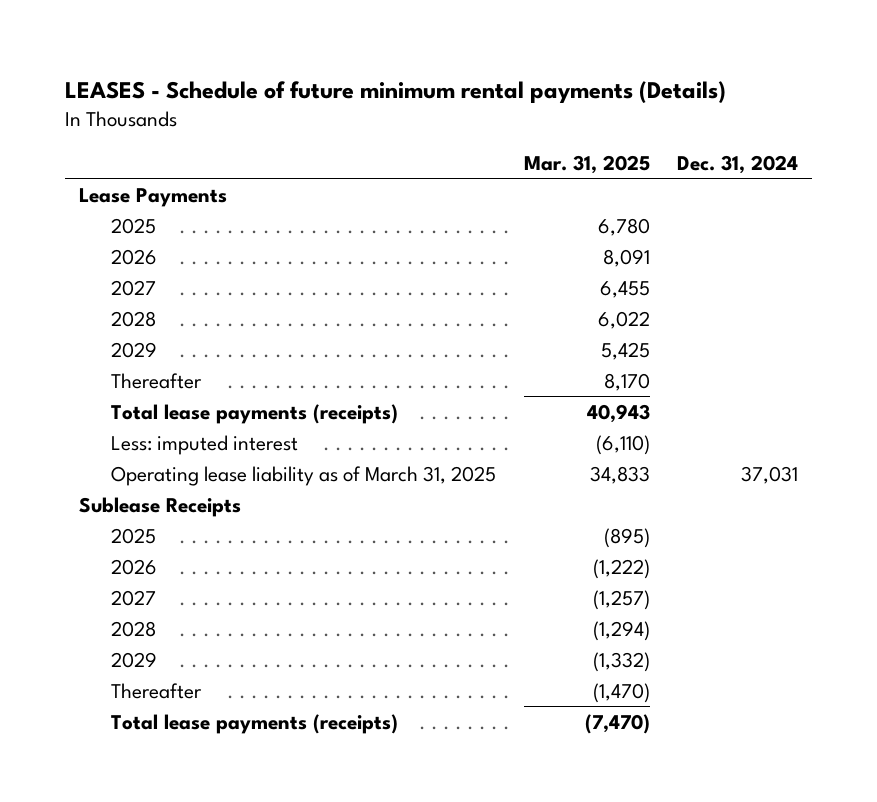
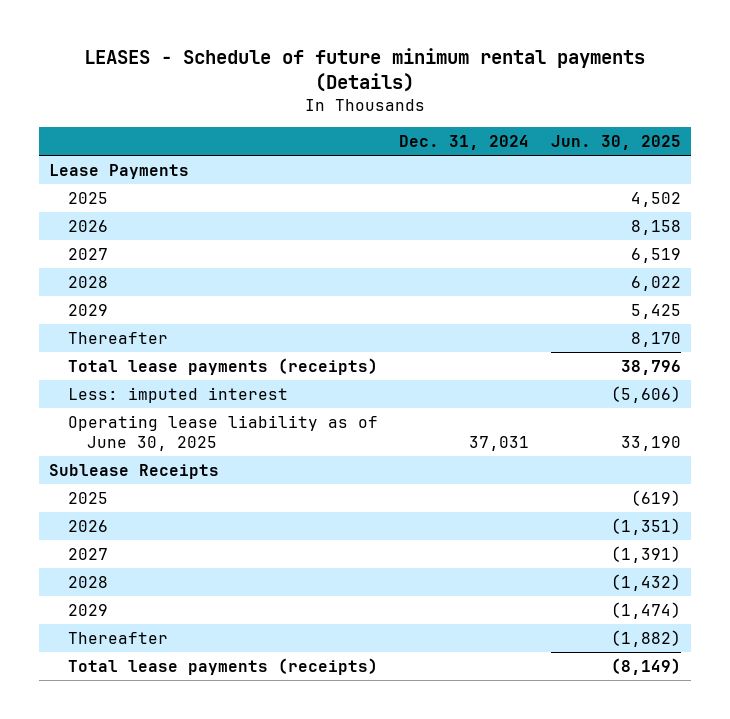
- | Mar. 31, 2025 | Dec. 31, 2024
+ | Dec. 31, 2024 | Jun. 30, 2025
- Operating lease liability as of March 31, 2025 | 34,833 | 37,031
+ Operating lease liability as of June 30, 2025 | 37,031 | 33,190

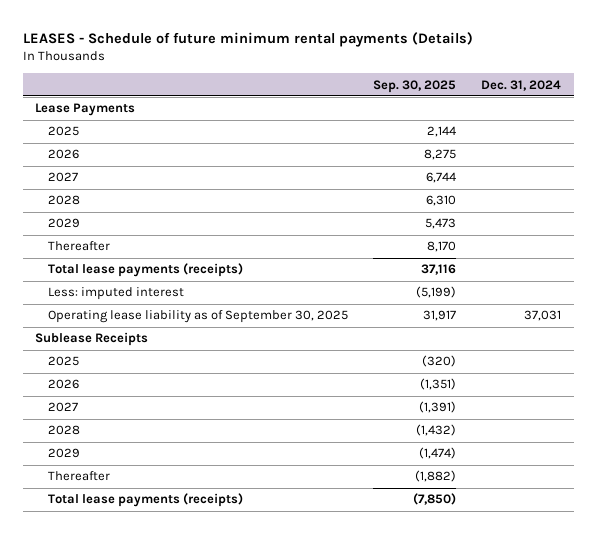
- | Dec. 31, 2024 | Jun. 30, 2025
+ | Sep. 30, 2025 | Dec. 31, 2024
- Operating lease liability as of June 30, 2025 | 37,031 | 33,190
+ Operating lease liability as of September 30, 2025 | 31,917 | 37,031

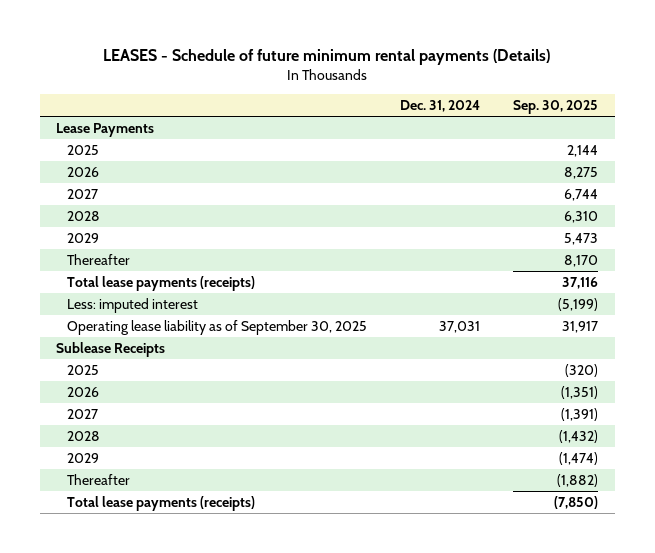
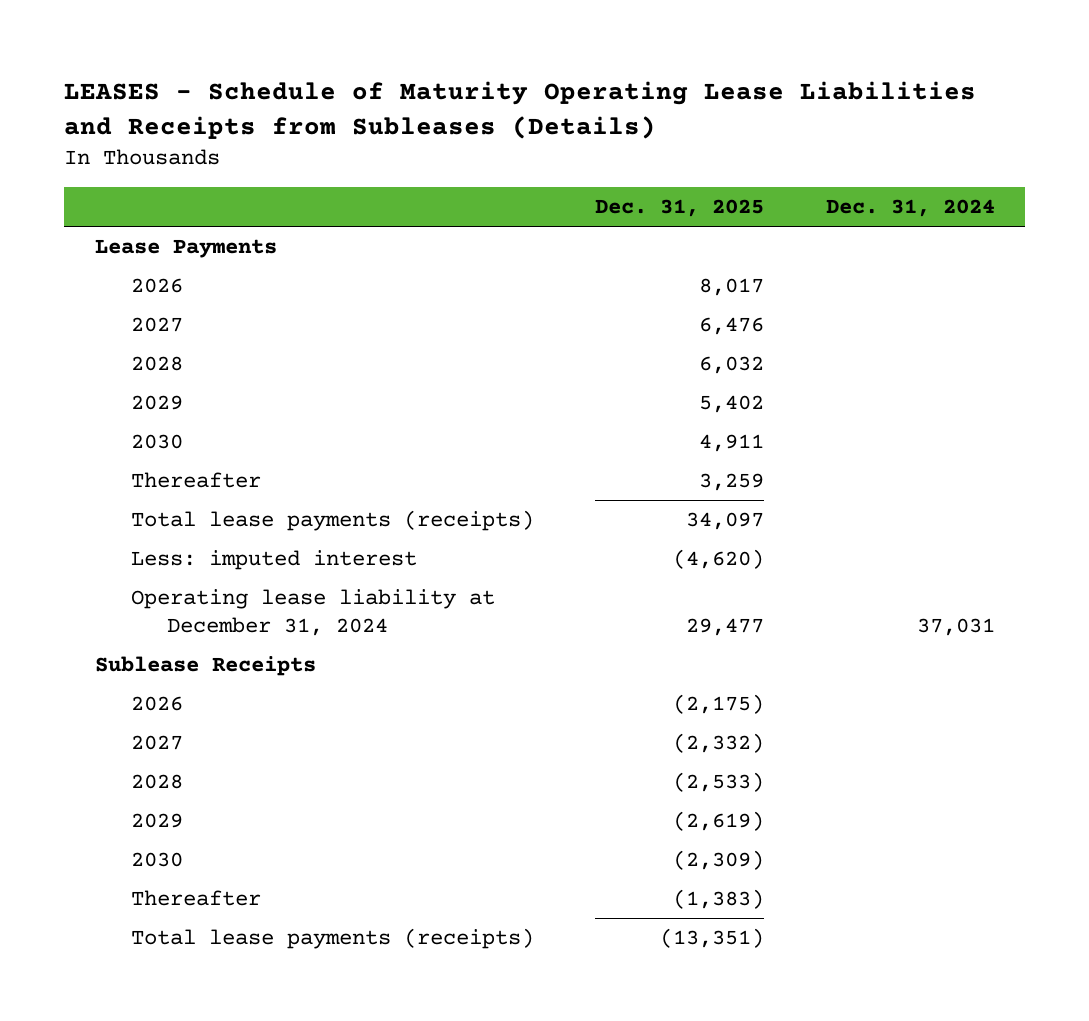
- LEASES - Schedule of future minimum rental payments (Details)
+ LEASES - Schedule of Maturity Operating Lease Liabilities and Receipts from Subleases (Details)
- | Dec. 31, 2024 | Sep. 30, 2025
+ | Dec. 31, 2025 | Dec. 31, 2024
- 2025 | | 2,144
+ 2030 | 4,911 |
- Operating lease liability as of September 30, 2025 | 37,031 | 31,917
+ Operating lease liability at December 31, 2024 | 29,477 | 37,031
- 2025 | | (320)
+ 2030 | (2,309) |

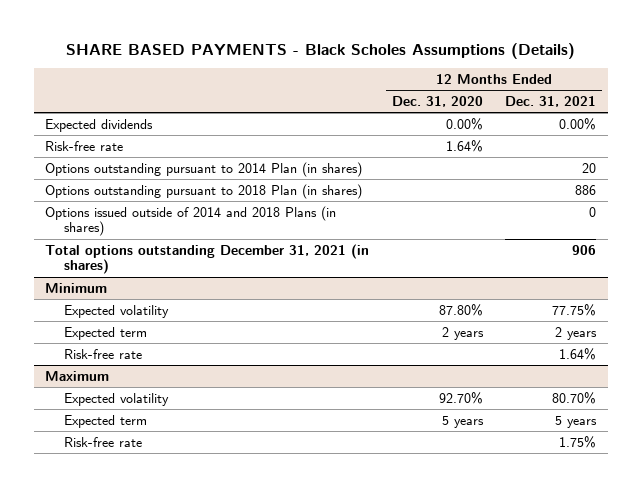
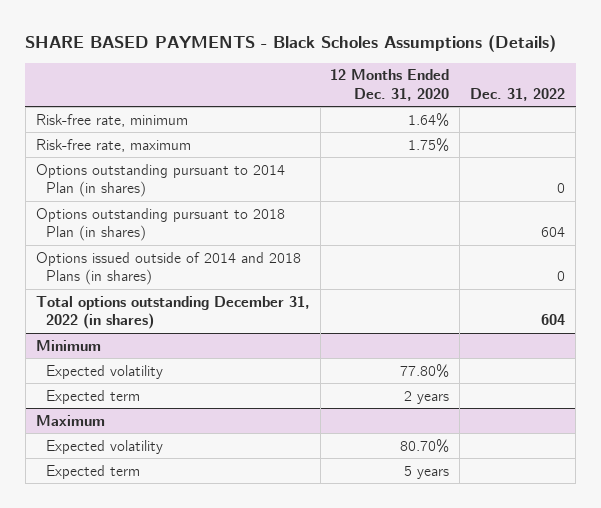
- | 12 Months Ended Dec. 31, 2020 | 12 Months Ended Dec. 31, 2021
+ | 12 Months Ended Dec. 31, 2020 | Dec. 31, 2022
- Expected dividends | 0.00% | 0.00%
- Risk-free rate | 1.64% |
+ Risk-free rate, minimum | 1.64% |
+ Risk-free rate, maximum | 1.75% |
- Total options outstanding December 31, 2021 (in shares) | | 906
+ Total options outstanding December 31, 2022 (in shares) | | 604
@ Minimum
- Expected volatility | 87.80% | 77.75%
+ Expected volatility | 77.80% |
- Risk-free rate | | 1.64%
@ Maximum
- Expected volatility | 92.70% | 80.70%
+ Expected volatility | 80.70% |
- Risk-free rate | | 1.75%

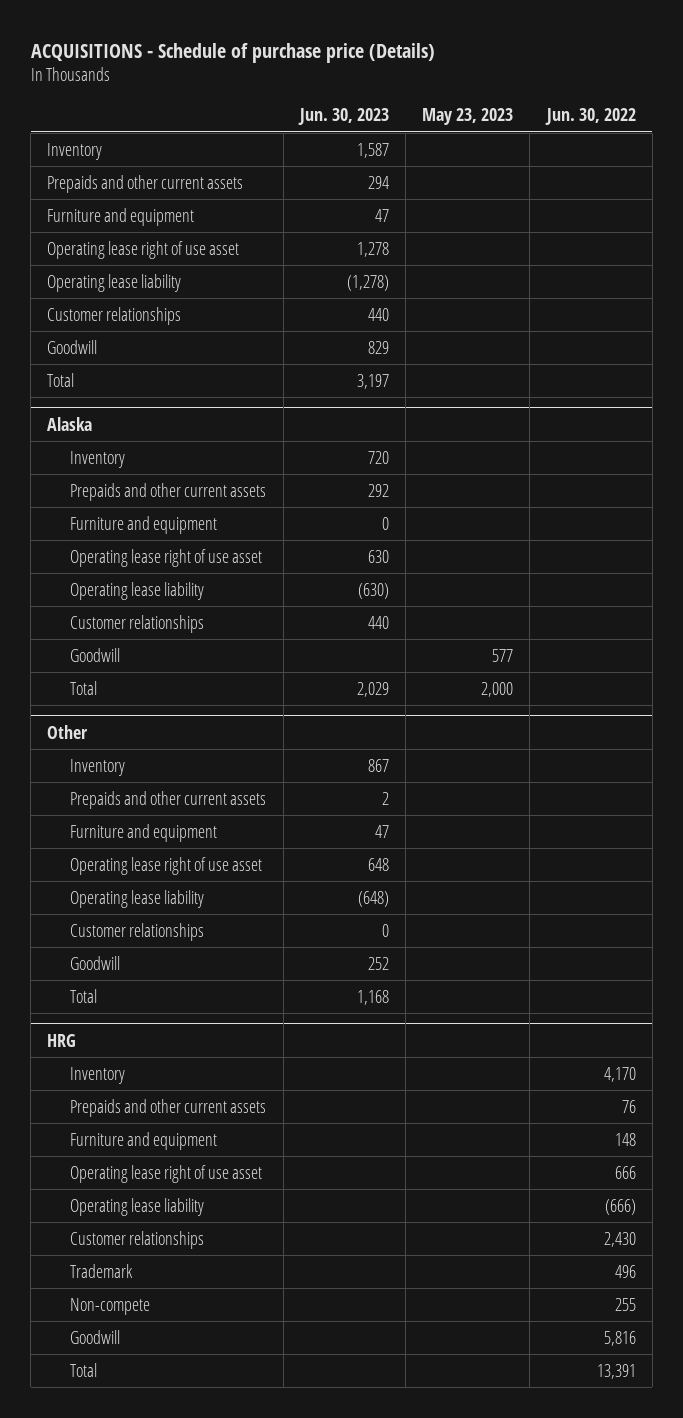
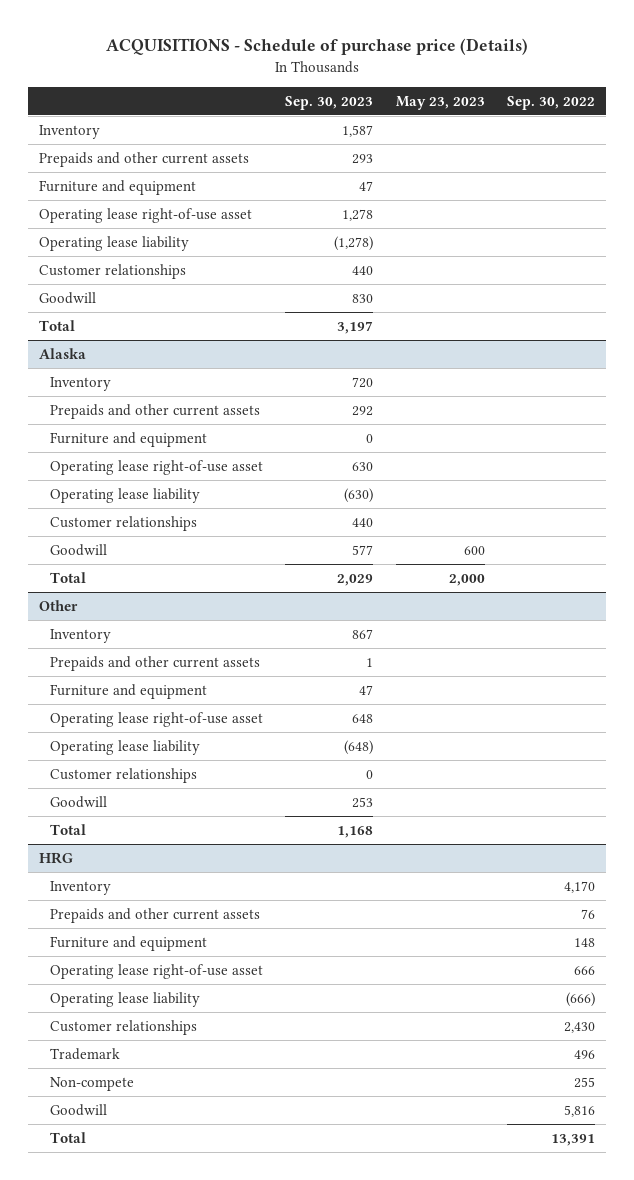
- | Jun. 30, 2023 | May 23, 2023 | Jun. 30, 2022
+ | Sep. 30, 2023 | May 23, 2023 | Sep. 30, 2022
- Operating lease right of use asset | 1,278 | |
+ Operating lease right-of-use asset | 1,278 | |
@ Alaska
- Operating lease right of use asset | 630 | |
+ Operating lease right-of-use asset | 630 | |
- Goodwill | | 577 |
+ Goodwill | 577 | 600 |
@ Other
- Operating lease right of use asset | 648 | |
+ Operating lease right-of-use asset | 648 | |
@ HRG
- Operating lease right of use asset | | | 666
+ Operating lease right-of-use asset | | | 666

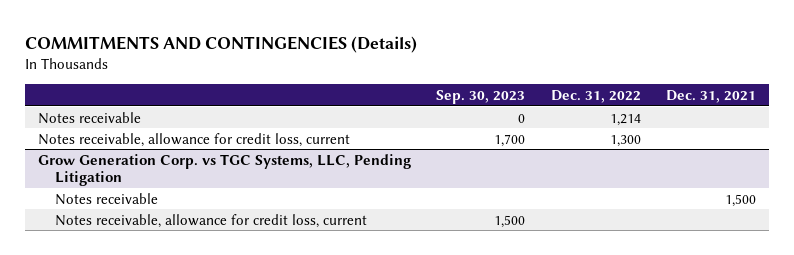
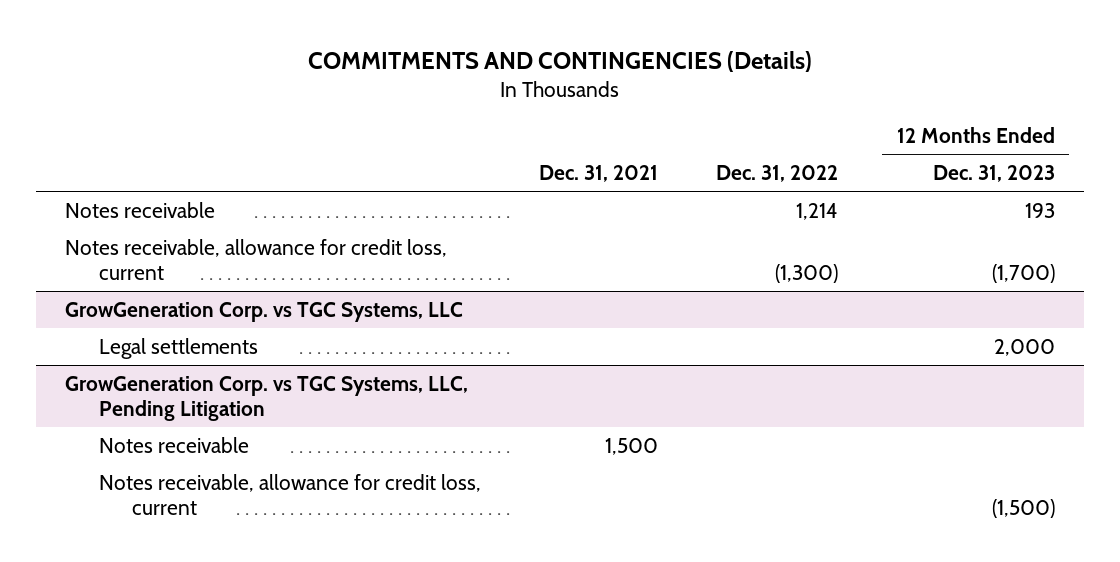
- | Sep. 30, 2023 | Dec. 31, 2022 | Dec. 31, 2021
+ | Dec. 31, 2021 | Dec. 31, 2022 | 12 Months Ended Dec. 31, 2023
- Notes receivable, allowance for credit loss, current | 1,700 | 1,300 |
- Grow Generation Corp. vs TGC Systems, LLC, Pending Litigation
+ Notes receivable, allowance for credit loss, current | | (1,300) | (1,700)
+ GrowGeneration Corp. vs TGC Systems, LLC
+ Legal settlements | | | 2,000
+ GrowGeneration Corp. vs TGC Systems, LLC, Pending Litigation

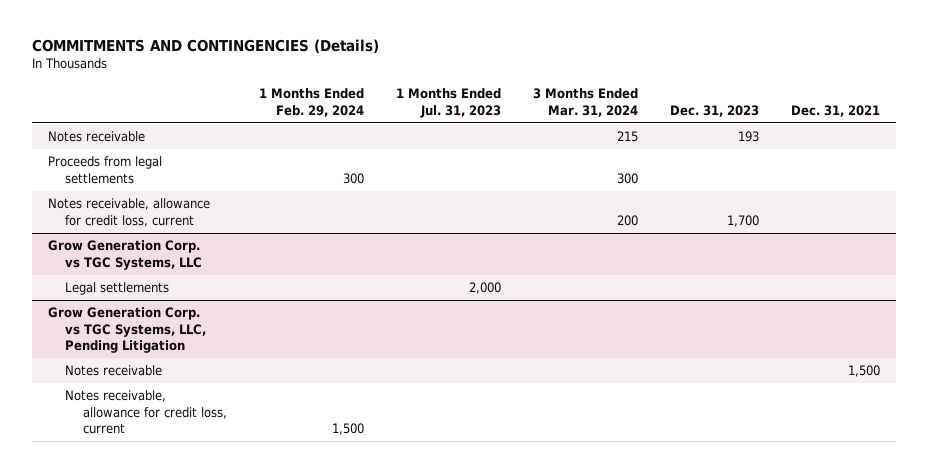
- | Dec. 31, 2021 | Dec. 31, 2022 | 12 Months Ended Dec. 31, 2023
+ | 1 Months Ended Feb. 29, 2024 | 1 Months Ended Jul. 31, 2023 | 3 Months Ended Mar. 31, 2024 | Dec. 31, 2023 | Dec. 31, 2021
+ Proceeds from legal settlements | 300 | | 300 | |
- GrowGeneration Corp. vs TGC Systems, LLC
+ Grow Generation Corp. vs TGC Systems, LLC
- GrowGeneration Corp. vs TGC Systems, LLC, Pending Litigation
+ Grow Generation Corp. vs TGC Systems, LLC, Pending Litigation

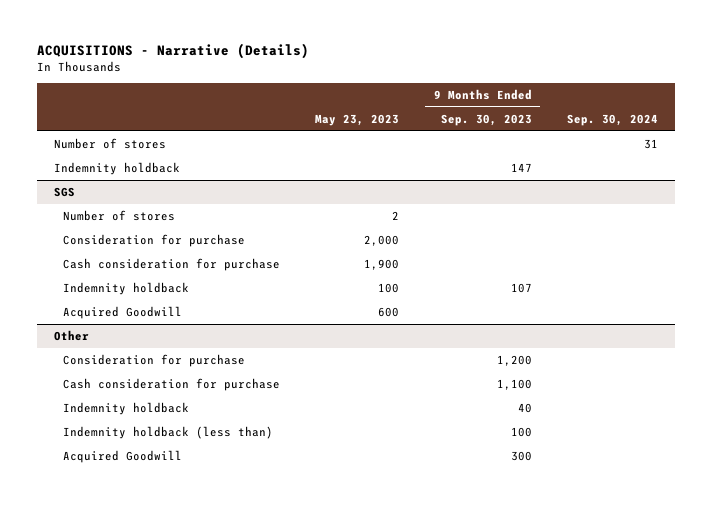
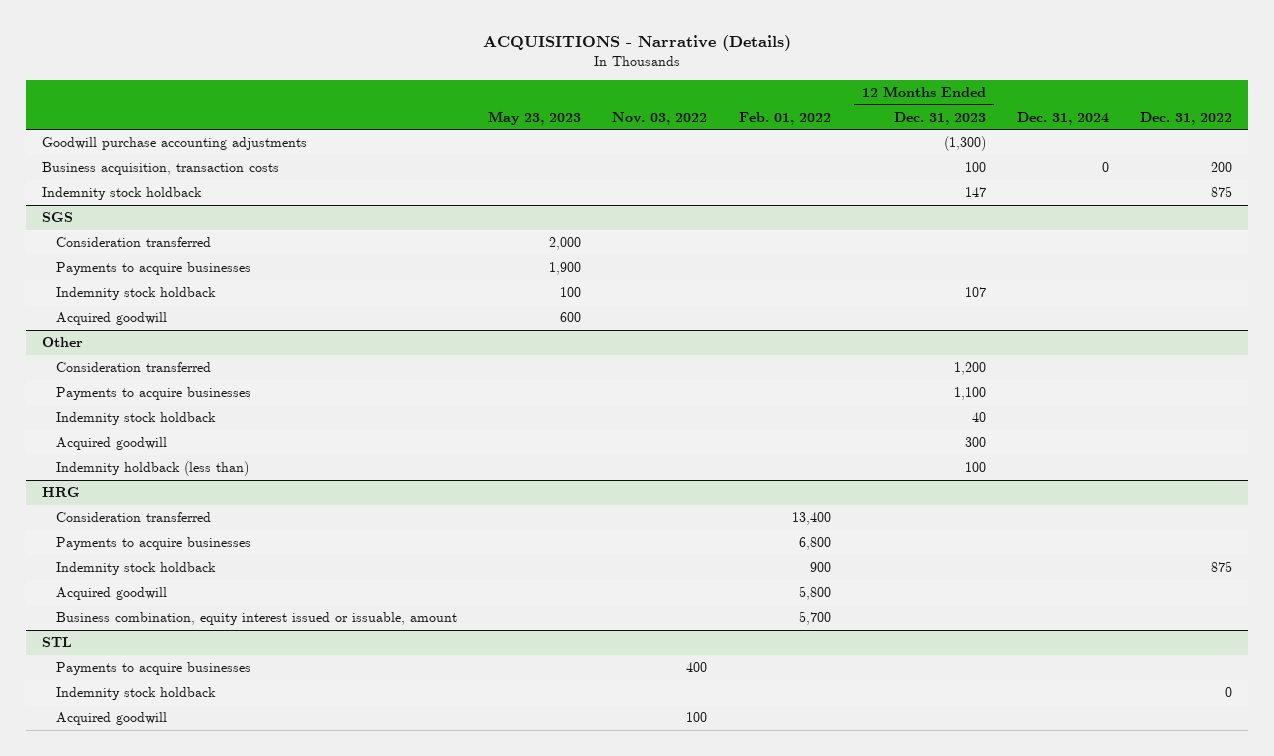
- | May 23, 2023 | 9 Months Ended Sep. 30, 2023 | Sep. 30, 2024
+ | May 23, 2023 | Nov. 03, 2022 | Feb. 01, 2022 | 12 Months Ended Dec. 31, 2023 | Dec. 31, 2024 | Dec. 31, 2022
- Number of stores | | | 31
- Indemnity holdback | | 147 |
+ Goodwill purchase accounting adjustments | | | | (1,300) | |
+ Business acquisition, transaction costs | | | | 100 | 0 | 200
+ Indemnity stock holdback | | | | 147 | | 875
@ SGS
- Number of stores | 2 | |
- Consideration for purchase | 2,000 | |
- Cash consideration for purchase | 1,900 | |
- Indemnity holdback | 100 | 107 |
- Acquired Goodwill | 600 | |
+ Consideration transferred | 2,000 | | | | |
+ Payments to acquire businesses | 1,900 | | | | |
+ Indemnity stock holdback | 100 | | | 107 | |
+ Acquired goodwill | 600 | | | | |
@ Other
- Consideration for purchase | | 1,200 |
- Cash consideration for purchase | | 1,100 |
- Indemnity holdback | | 40 |
+ Consideration transferred | | | | 1,200 | |
+ Payments to acquire businesses | | | | 1,100 | |
+ Indemnity stock holdback | | | | 40 | |
+ Acquired goodwill | | | | 300 | |
- Acquired Goodwill | | 300 |
+ HRG
+ Consideration transferred | | | 13,400 | | |
+ Payments to acquire businesses | | | 6,800 | | |
+ Indemnity stock holdback | | | 900 | | | 875
+ Acquired goodwill | | | 5,800 | | |
+ Business combination, equity interest issued or issuable, amount | | | 5,700 | | |
+ STL
+ Payments to acquire businesses | | 400 | | | |
+ Indemnity stock holdback | | | | | | 0
+ Acquired goodwill | | 100 | | | |

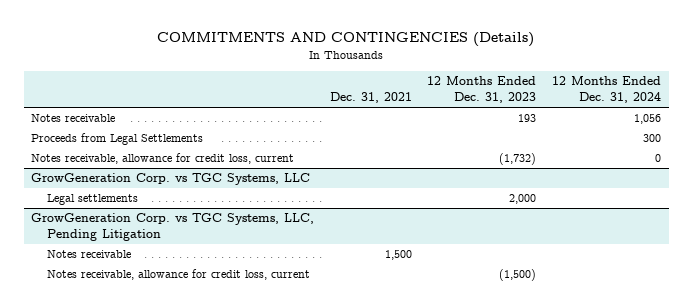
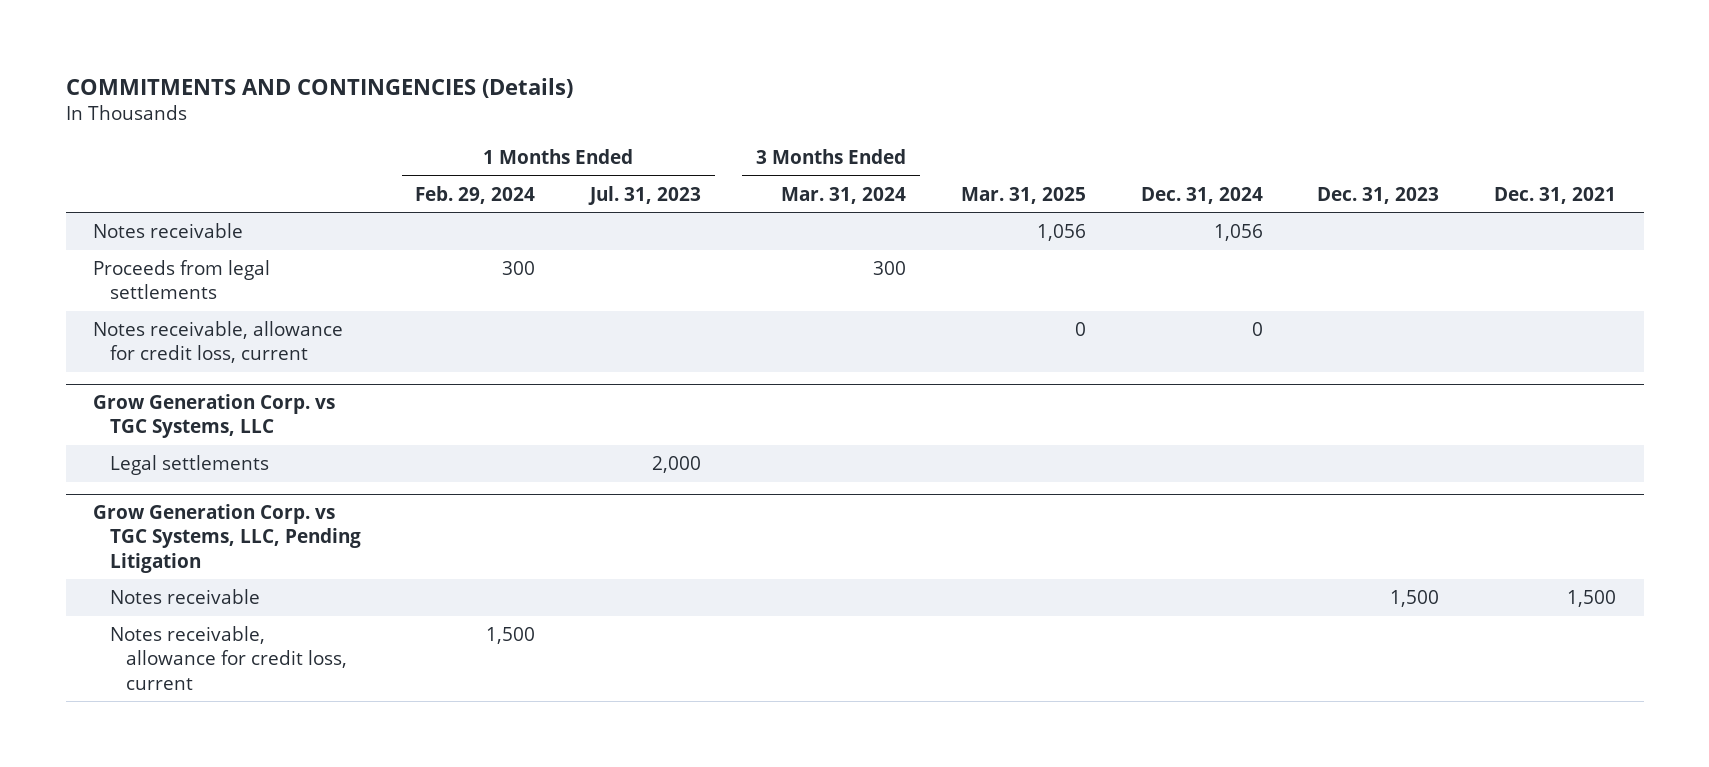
- | Dec. 31, 2021 | 12 Months Ended Dec. 31, 2023 | 12 Months Ended Dec. 31, 2024
+ | 1 Months Ended Feb. 29, 2024 | 1 Months Ended Jul. 31, 2023 | 3 Months Ended Mar. 31, 2024 | Mar. 31, 2025 | Dec. 31, 2024 | Dec. 31, 2023 | Dec. 31, 2021
- Proceeds from Legal Settlements | | | 300
+ Proceeds from legal settlements | 300 | | 300 | | | |
- GrowGeneration Corp. vs TGC Systems, LLC
+ Grow Generation Corp. vs TGC Systems, LLC
- GrowGeneration Corp. vs TGC Systems, LLC, Pending Litigation
+ Grow Generation Corp. vs TGC Systems, LLC, Pending Litigation

